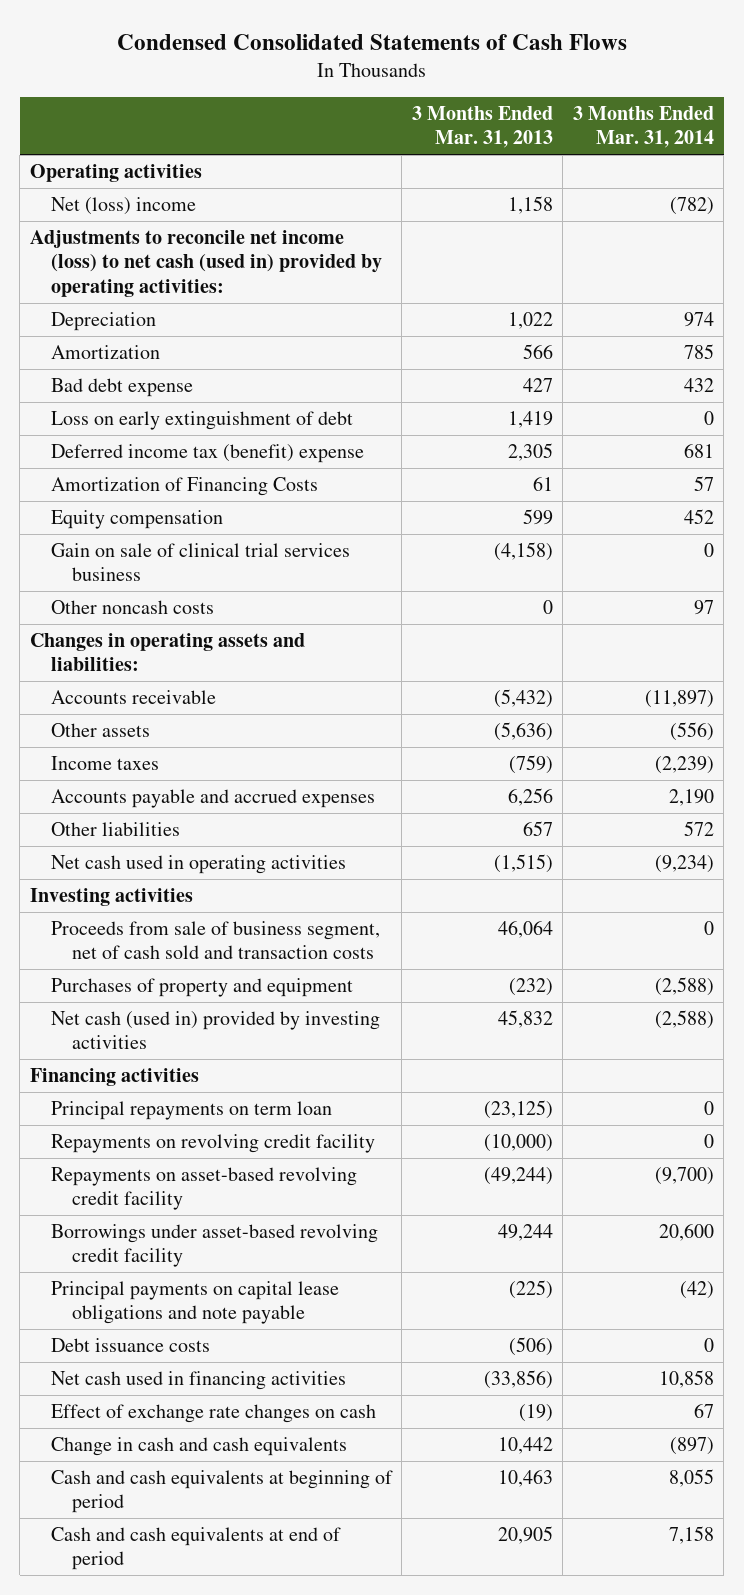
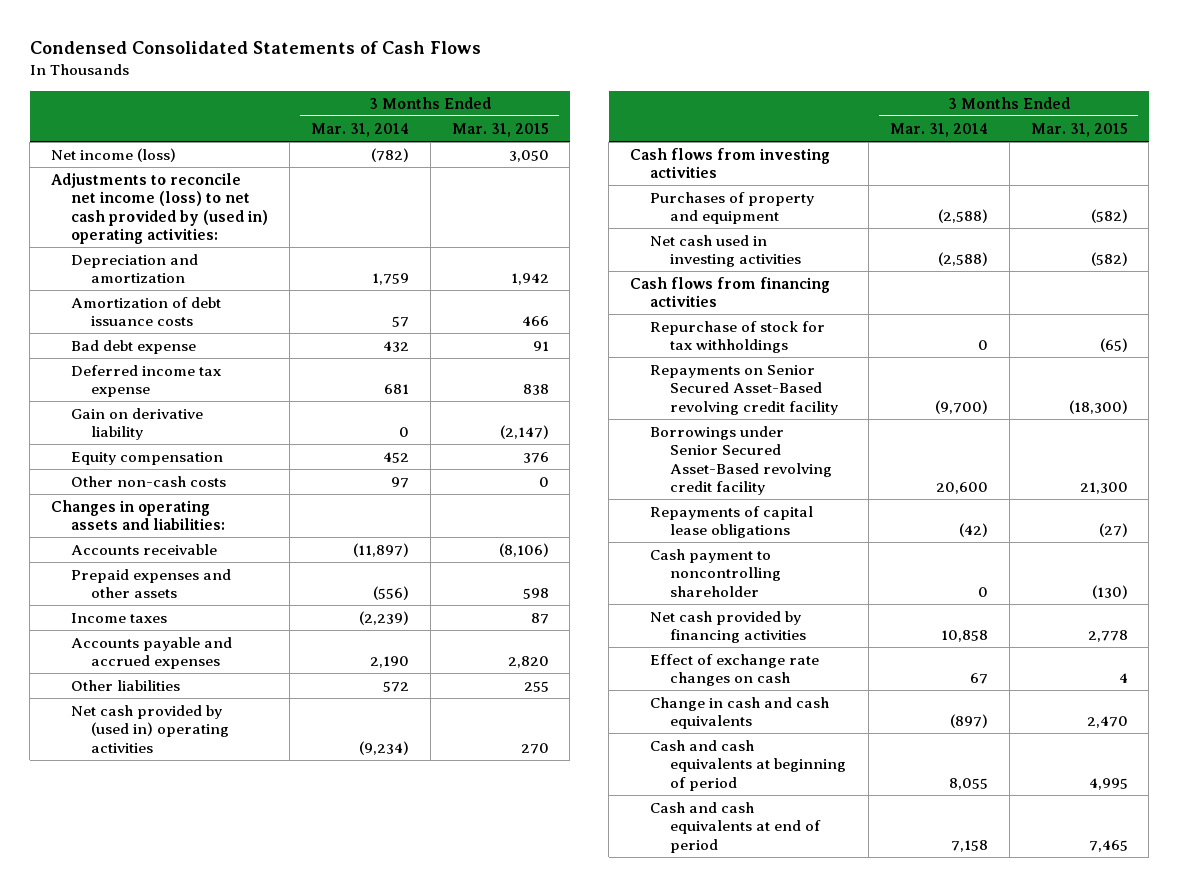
- | 3 Months Ended Mar. 31, 2013 | 3 Months Ended Mar. 31, 2014
+ | 3 Months Ended Mar. 31, 2014 | 3 Months Ended Mar. 31, 2015
- Operating activities
- Net (loss) income | 1,158 | (782)
- Adjustments to reconcile net income (loss) to net cash (used in) provided by operating activities:
- Depreciation | 1,022 | 974
- Amortization | 566 | 785
+ Net income (loss) | (782) | 3,050
+ Adjustments to reconcile net income (loss) to net cash provided by (used in) operating activities:
+ Depreciation and amortization | 1,759 | 1,942
+ Amortization of debt issuance costs | 57 | 466
- Loss on early extinguishment of debt | 1,419 | 0
- Deferred income tax (benefit) expense | 2,305 | 681
- Amortization of Financing Costs | 61 | 57
+ Deferred income tax expense | 681 | 838
+ Gain on derivative liability | 0 | (2,147)
- Gain on sale of clinical trial services business | (4,158) | 0
- Other noncash costs | 0 | 97
+ Other non-cash costs | 97 | 0
- Other assets | (5,636) | (556)
+ Prepaid expenses and other assets | (556) | 598
- Net cash used in operating activities | (1,515) | (9,234)
- Investing activities
- Proceeds from sale of business segment, net of cash sold and transaction costs | 46,064 | 0
+ Net cash provided by (used in) operating activities | (9,234) | 270
+ Cash flows from investing activities
- Net cash (used in) provided by investing activities | 45,832 | (2,588)
- Financing activities
- Principal repayments on term loan | (23,125) | 0
- Repayments on revolving credit facility | (10,000) | 0
- Repayments on asset-based revolving credit facility | (49,244) | (9,700)
- Borrowings under asset-based revolving credit facility | 49,244 | 20,600
- Principal payments on capital lease obligations and note payable | (225) | (42)
- Debt issuance costs | (506) | 0
- Net cash used in financing activities | (33,856) | 10,858
+ Net cash used in investing activities | (2,588) | (582)
+ Cash flows from financing activities
+ Repurchase of stock for tax withholdings | 0 | (65)
+ Repayments on Senior Secured Asset-Based revolving credit facility | (9,700) | (18,300)
+ Borrowings under Senior Secured Asset-Based revolving credit facility | 20,600 | 21,300
+ Repayments of capital lease obligations | (42) | (27)
+ Cash payment to noncontrolling shareholder | 0 | (130)
+ Net cash provided by financing activities | 10,858 | 2,778

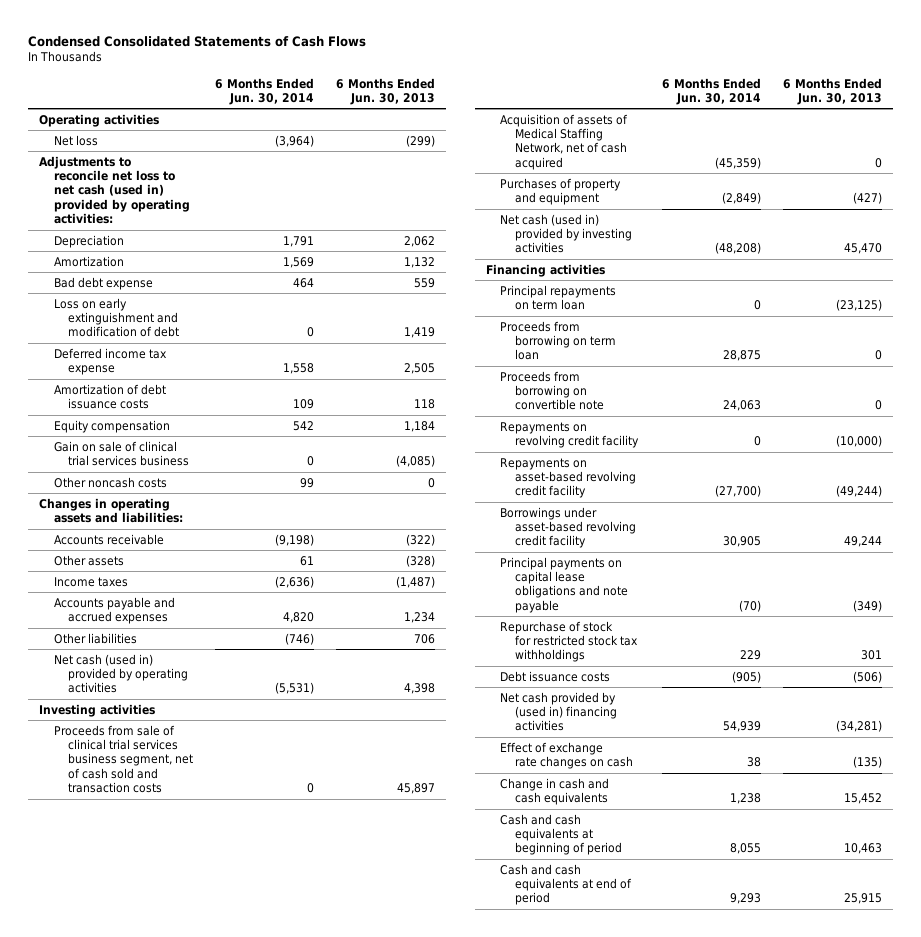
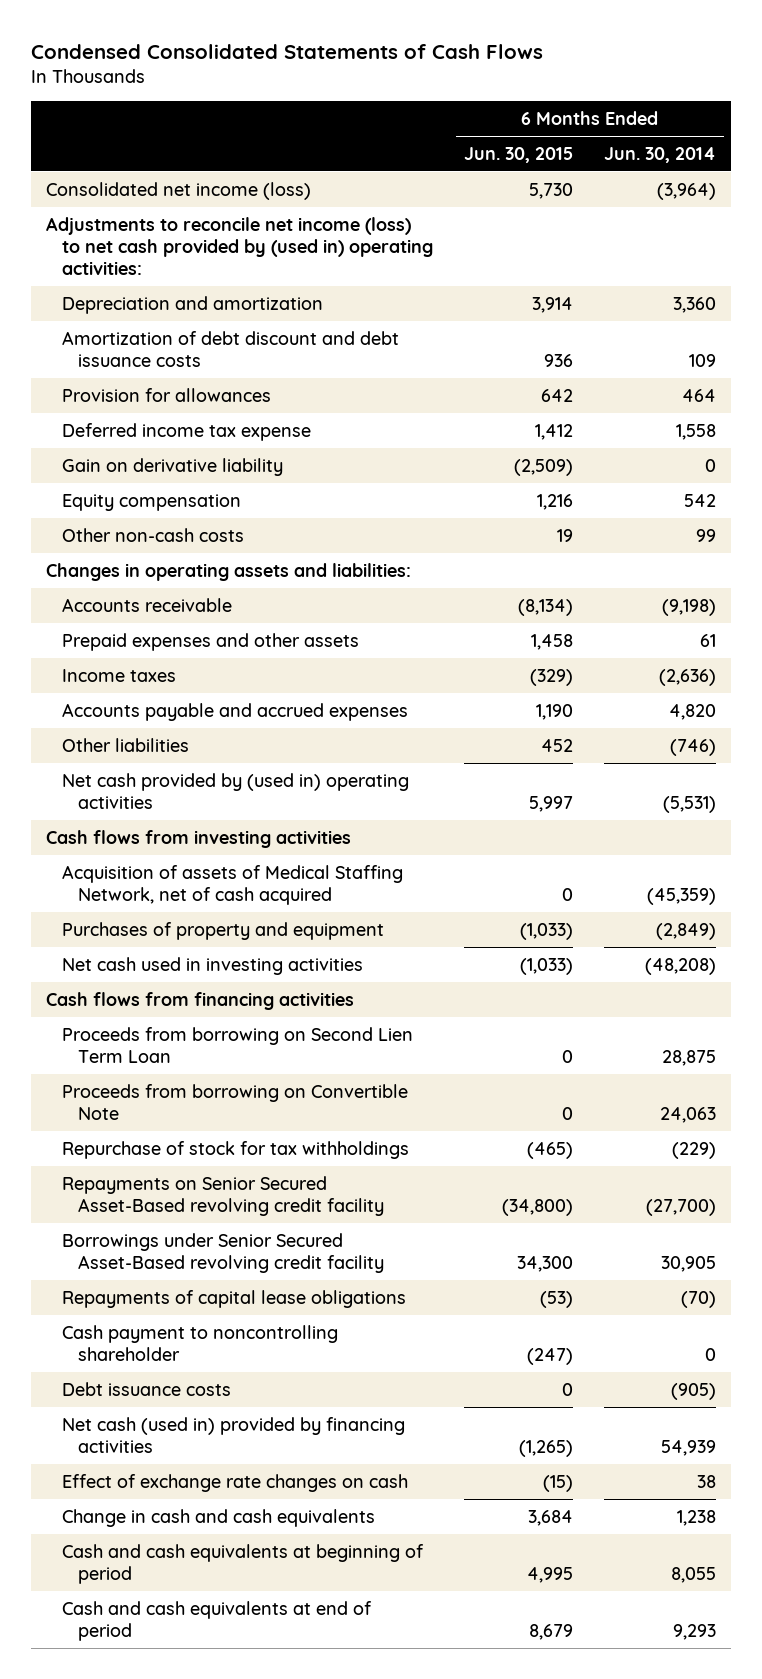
- | 6 Months Ended Jun. 30, 2014 | 6 Months Ended Jun. 30, 2013
+ | 6 Months Ended Jun. 30, 2015 | 6 Months Ended Jun. 30, 2014
- Operating activities
- Net loss | (3,964) | (299)
- Adjustments to reconcile net loss to net cash (used in) provided by operating activities:
- Depreciation | 1,791 | 2,062
- Amortization | 1,569 | 1,132
- Bad debt expense | 464 | 559
- Loss on early extinguishment and modification of debt | 0 | 1,419
+ Consolidated net income (loss) | 5,730 | (3,964)
+ Adjustments to reconcile net income (loss) to net cash provided by (used in) operating activities:
+ Depreciation and amortization | 3,914 | 3,360
+ Amortization of debt discount and debt issuance costs | 936 | 109
+ Provision for allowances | 642 | 464
- Amortization of debt issuance costs | 109 | 118
+ Gain on derivative liability | (2,509) | 0
- Gain on sale of clinical trial services business | 0 | (4,085)
- Other noncash costs | 99 | 0
+ Other non-cash costs | 19 | 99
- Other assets | 61 | (328)
+ Prepaid expenses and other assets | 1,458 | 61
- Net cash (used in) provided by operating activities | (5,531) | 4,398
- Investing activities
- Proceeds from sale of clinical trial services business segment, net of cash sold and transaction costs | 0 | 45,897
+ Net cash provided by (used in) operating activities | 5,997 | (5,531)
+ Cash flows from investing activities
- Net cash (used in) provided by investing activities | (48,208) | 45,470
- Financing activities
- Principal repayments on term loan | 0 | (23,125)
- Proceeds from borrowing on term loan | 28,875 | 0
- Proceeds from borrowing on convertible note | 24,063 | 0
- Repayments on revolving credit facility | 0 | (10,000)
- Repayments on asset-based revolving credit facility | (27,700) | (49,244)
- Borrowings under asset-based revolving credit facility | 30,905 | 49,244
- Principal payments on capital lease obligations and note payable | (70) | (349)
- Repurchase of stock for restricted stock tax withholdings | 229 | 301
+ Net cash used in investing activities | (1,033) | (48,208)
+ Cash flows from financing activities
+ Proceeds from borrowing on Second Lien Term Loan | 0 | 28,875
+ Proceeds from borrowing on Convertible Note | 0 | 24,063
+ Repurchase of stock for tax withholdings | (465) | (229)
+ Repayments on Senior Secured Asset-Based revolving credit facility | (34,800) | (27,700)
+ Borrowings under Senior Secured Asset-Based revolving credit facility | 34,300 | 30,905
+ Repayments of capital lease obligations | (53) | (70)
+ Cash payment to noncontrolling shareholder | (247) | 0
- Net cash provided by (used in) financing activities | 54,939 | (34,281)
+ Net cash (used in) provided by financing activities | (1,265) | 54,939

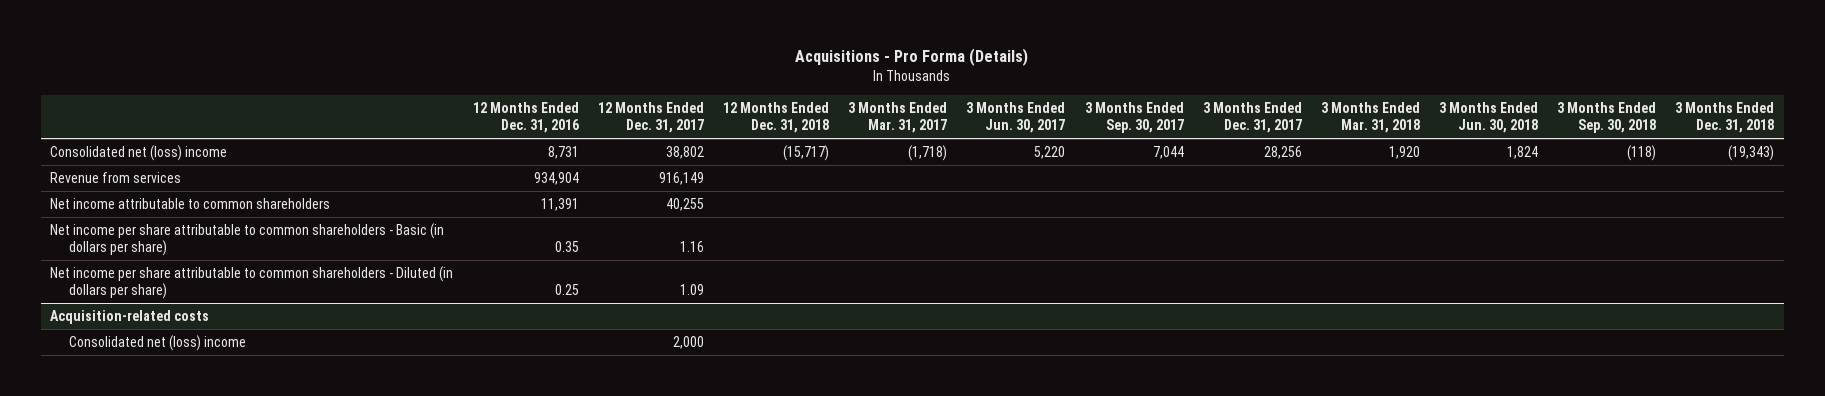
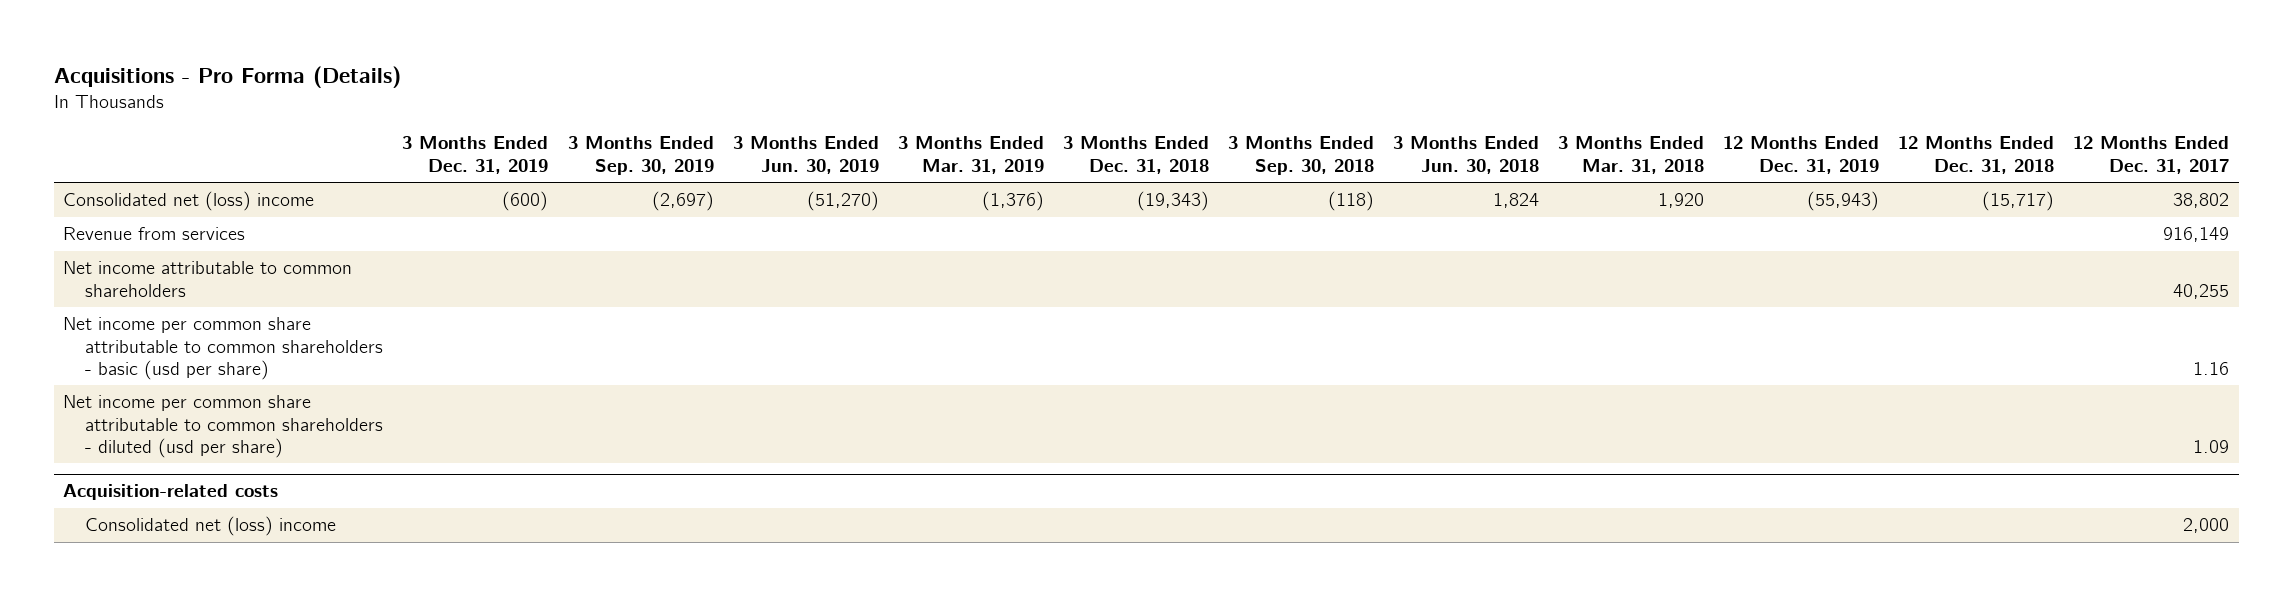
- | 12 Months Ended Dec. 31, 2016 | 12 Months Ended Dec. 31, 2017 | 12 Months Ended Dec. 31, 2018 | 3 Months Ended Mar. 31, 2017 | 3 Months Ended Jun. 30, 2017 | 3 Months Ended Sep. 30, 2017 | 3 Months Ended Dec. 31, 2017 | 3 Months Ended Mar. 31, 2018 | 3 Months Ended Jun. 30, 2018 | 3 Months Ended Sep. 30, 2018 | 3 Months Ended Dec. 31, 2018
+ | 3 Months Ended Dec. 31, 2019 | 3 Months Ended Sep. 30, 2019 | 3 Months Ended Jun. 30, 2019 | 3 Months Ended Mar. 31, 2019 | 3 Months Ended Dec. 31, 2018 | 3 Months Ended Sep. 30, 2018 | 3 Months Ended Jun. 30, 2018 | 3 Months Ended Mar. 31, 2018 | 12 Months Ended Dec. 31, 2019 | 12 Months Ended Dec. 31, 2018 | 12 Months Ended Dec. 31, 2017
- Net income per share attributable to common shareholders - Basic (in dollars per share) | 0.35 | 1.16 | | | | | | | | |
- Net income per share attributable to common shareholders - Diluted (in dollars per share) | 0.25 | 1.09 | | | | | | | | |
+ Net income per common share attributable to common shareholders - basic (usd per share) | | | | | | | | | | | 1.16
+ Net income per common share attributable to common shareholders - diluted (usd per share) | | | | | | | | | | | 1.09

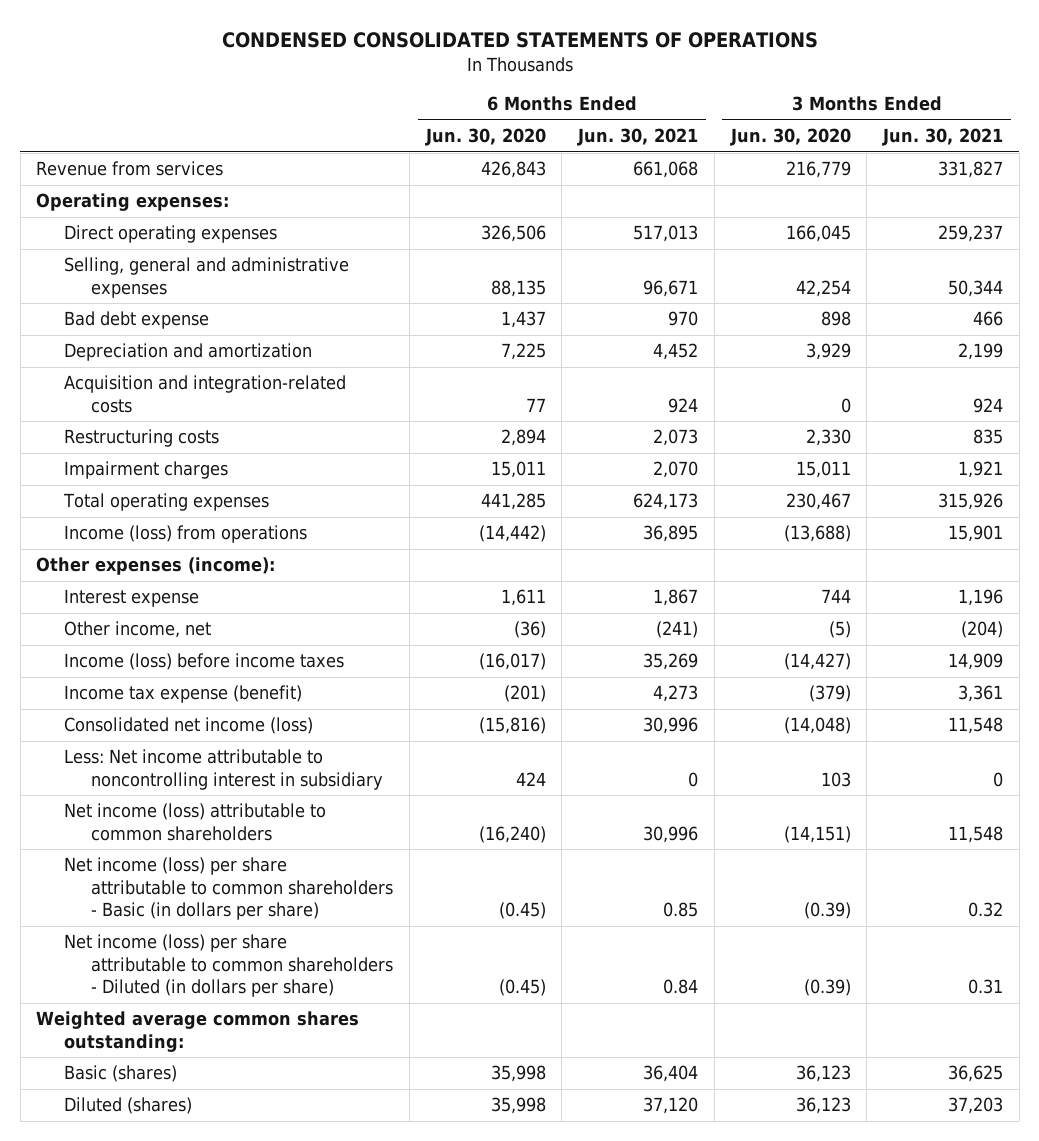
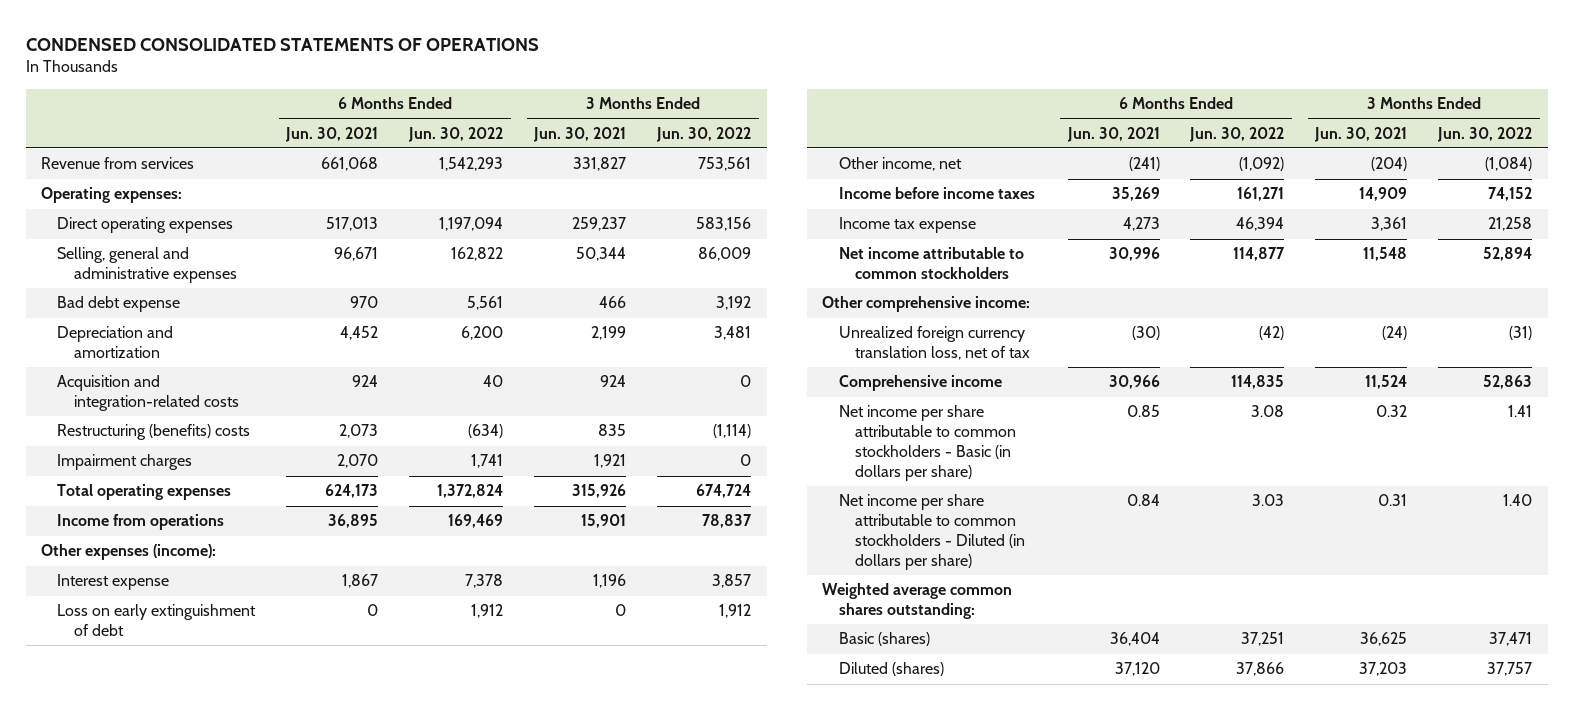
- | 6 Months Ended Jun. 30, 2020 | 6 Months Ended Jun. 30, 2021 | 3 Months Ended Jun. 30, 2020 | 3 Months Ended Jun. 30, 2021
+ | 6 Months Ended Jun. 30, 2021 | 6 Months Ended Jun. 30, 2022 | 3 Months Ended Jun. 30, 2021 | 3 Months Ended Jun. 30, 2022
- Restructuring costs | 2,894 | 2,073 | 2,330 | 835
+ Restructuring (benefits) costs | 2,073 | (634) | 835 | (1,114)
- Income (loss) from operations | (14,442) | 36,895 | (13,688) | 15,901
+ Income from operations | 36,895 | 169,469 | 15,901 | 78,837
+ Loss on early extinguishment of debt | 0 | 1,912 | 0 | 1,912
- Income (loss) before income taxes | (16,017) | 35,269 | (14,427) | 14,909
- Income tax expense (benefit) | (201) | 4,273 | (379) | 3,361
- Consolidated net income (loss) | (15,816) | 30,996 | (14,048) | 11,548
- Less: Net income attributable to noncontrolling interest in subsidiary | 424 | 0 | 103 | 0
- Net income (loss) attributable to common shareholders | (16,240) | 30,996 | (14,151) | 11,548
- Net income (loss) per share attributable to common shareholders - Basic (in dollars per share) | (0.45) | 0.85 | (0.39) | 0.32
- Net income (loss) per share attributable to common shareholders - Diluted (in dollars per share) | (0.45) | 0.84 | (0.39) | 0.31
+ Income before income taxes | 35,269 | 161,271 | 14,909 | 74,152
+ Income tax expense | 4,273 | 46,394 | 3,361 | 21,258
+ Net income attributable to common stockholders | 30,996 | 114,877 | 11,548 | 52,894
+ Other comprehensive income:
+ Unrealized foreign currency translation loss, net of tax | (30) | (42) | (24) | (31)
+ Comprehensive income | 30,966 | 114,835 | 11,524 | 52,863
+ Net income per share attributable to common stockholders - Basic (in dollars per share) | 0.85 | 3.08 | 0.32 | 1.41
+ Net income per share attributable to common stockholders - Diluted (in dollars per share) | 0.84 | 3.03 | 0.31 | 1.40

